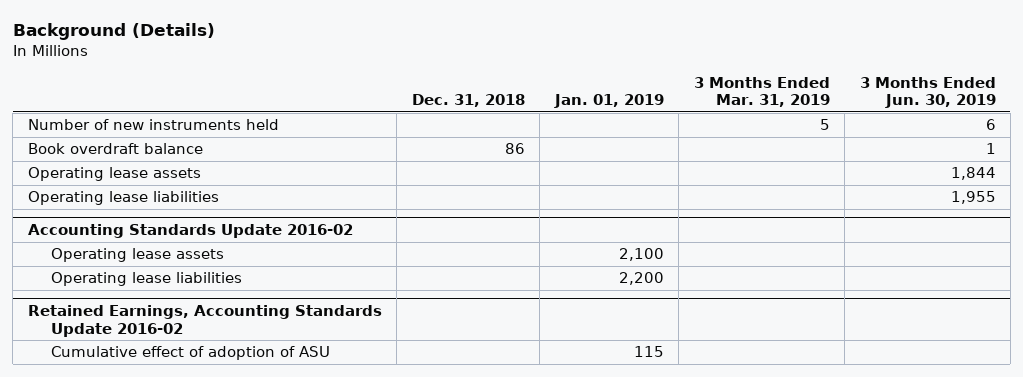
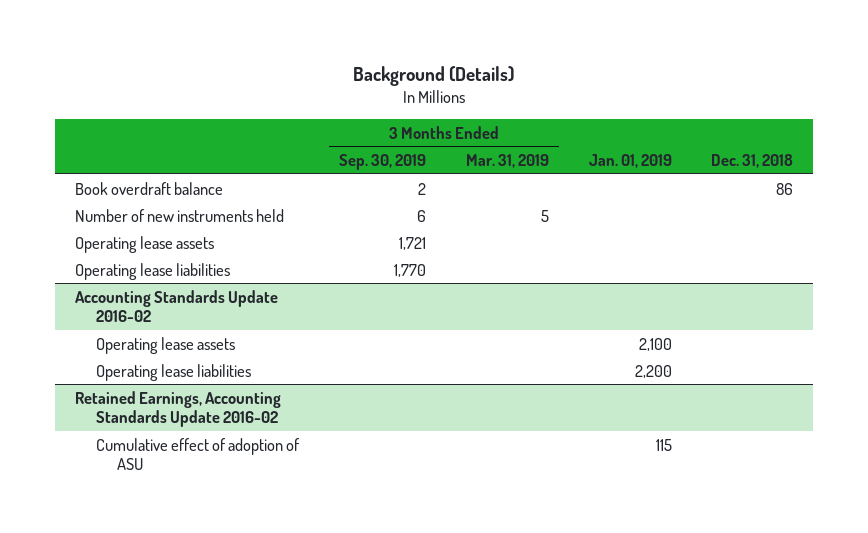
- | Dec. 31, 2018 | Jan. 01, 2019 | 3 Months Ended Mar. 31, 2019 | 3 Months Ended Jun. 30, 2019
+ | 3 Months Ended Sep. 30, 2019 | 3 Months Ended Mar. 31, 2019 | Jan. 01, 2019 | Dec. 31, 2018
moved down: Number of new instruments held | 6 | 5 | |

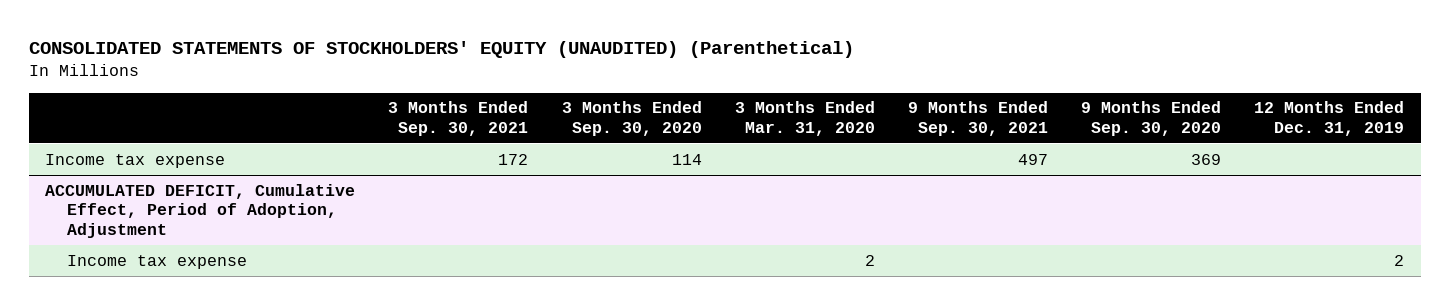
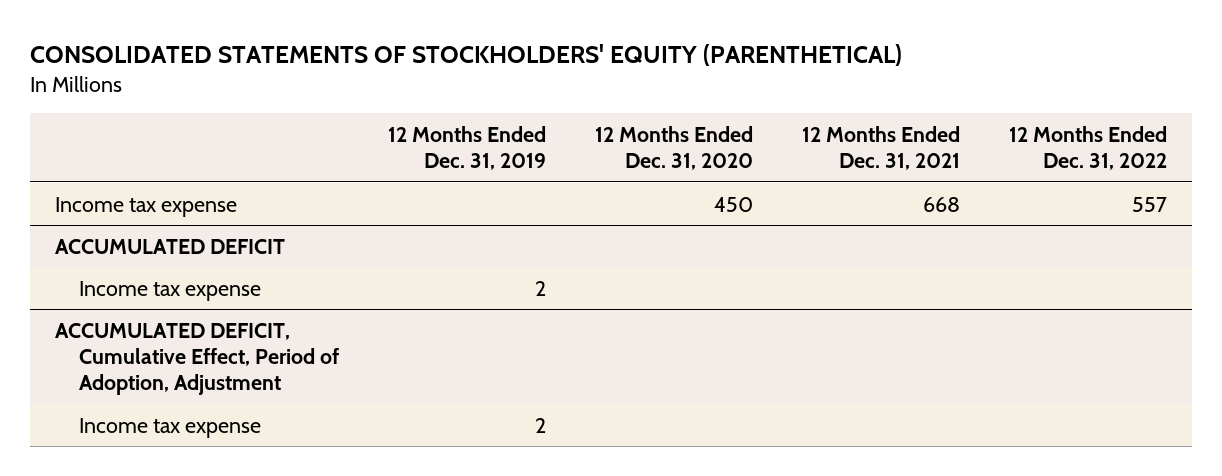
- CONSOLIDATED STATEMENTS OF STOCKHOLDERS' EQUITY (UNAUDITED) (Parenthetical)
+ CONSOLIDATED STATEMENTS OF STOCKHOLDERS' EQUITY (PARENTHETICAL)
- | 3 Months Ended Sep. 30, 2021 | 3 Months Ended Sep. 30, 2020 | 3 Months Ended Mar. 31, 2020 | 9 Months Ended Sep. 30, 2021 | 9 Months Ended Sep. 30, 2020 | 12 Months Ended Dec. 31, 2019
+ | 12 Months Ended Dec. 31, 2019 | 12 Months Ended Dec. 31, 2020 | 12 Months Ended Dec. 31, 2021 | 12 Months Ended Dec. 31, 2022
+ ACCUMULATED DEFICIT
+ Income tax expense | 2 | | |

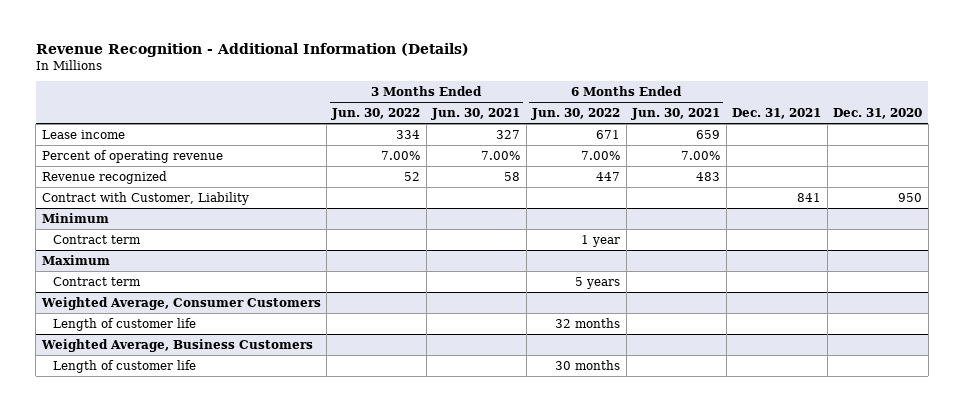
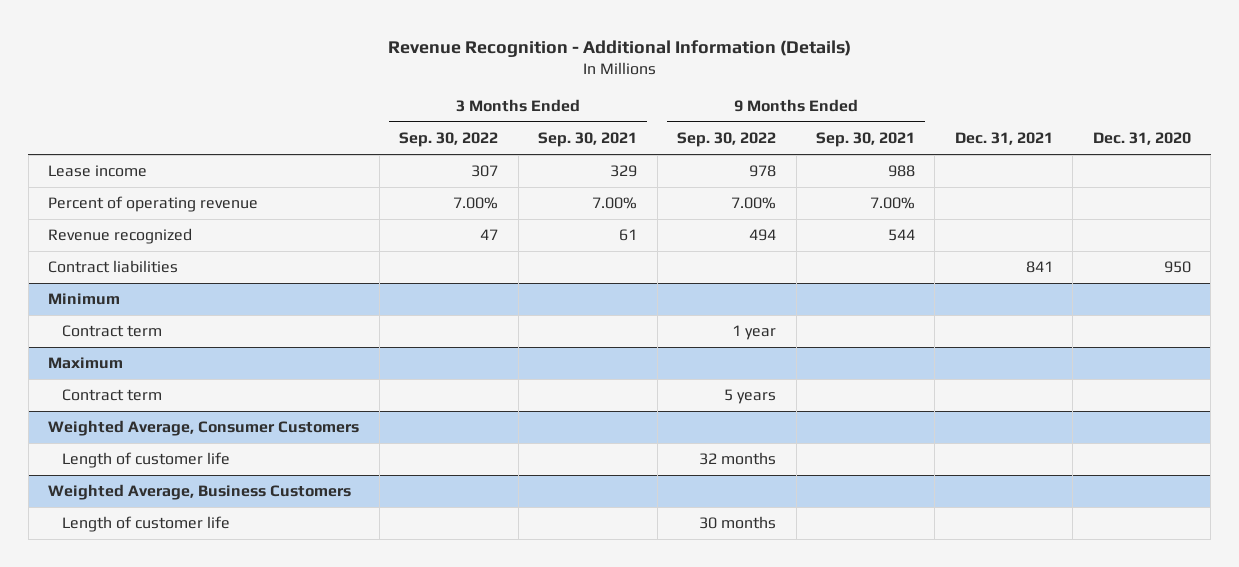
- | 3 Months Ended Jun. 30, 2022 | 3 Months Ended Jun. 30, 2021 | 6 Months Ended Jun. 30, 2022 | 6 Months Ended Jun. 30, 2021 | Dec. 31, 2021 | Dec. 31, 2020
+ | 3 Months Ended Sep. 30, 2022 | 3 Months Ended Sep. 30, 2021 | 9 Months Ended Sep. 30, 2022 | 9 Months Ended Sep. 30, 2021 | Dec. 31, 2021 | Dec. 31, 2020
- Contract with Customer, Liability | | | | | 841 | 950
+ Contract liabilities | | | | | 841 | 950

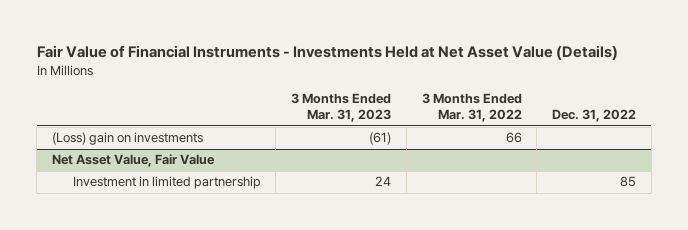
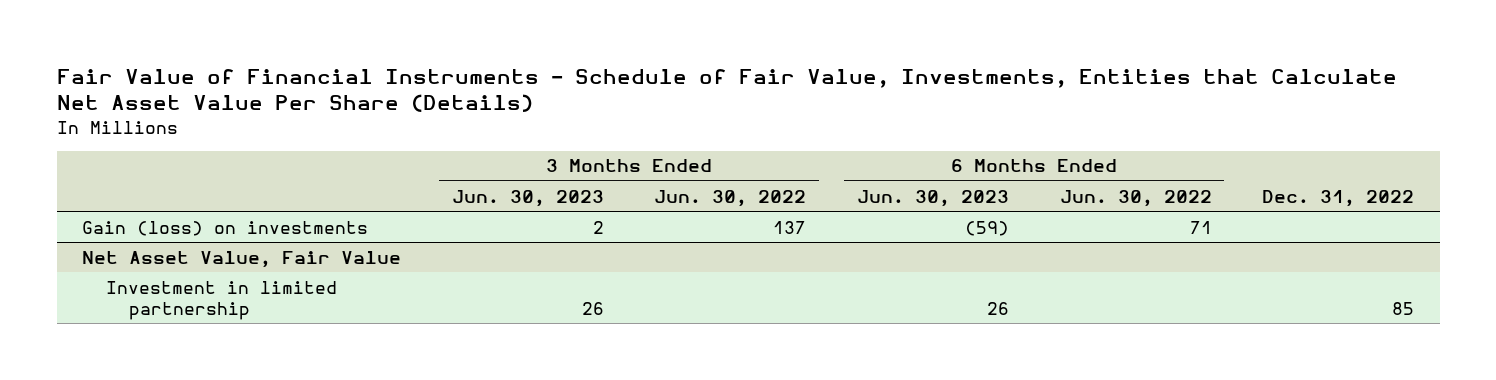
- Fair Value of Financial Instruments - Investments Held at Net Asset Value (Details)
+ Fair Value of Financial Instruments - Schedule of Fair Value, Investments, Entities that Calculate Net Asset Value Per Share (Details)
- | 3 Months Ended Mar. 31, 2023 | 3 Months Ended Mar. 31, 2022 | Dec. 31, 2022
+ | 3 Months Ended Jun. 30, 2023 | 3 Months Ended Jun. 30, 2022 | 6 Months Ended Jun. 30, 2023 | 6 Months Ended Jun. 30, 2022 | Dec. 31, 2022
- (Loss) gain on investments | (61) | 66 |
+ Gain (loss) on investments | 2 | 137 | (59) | 71 |

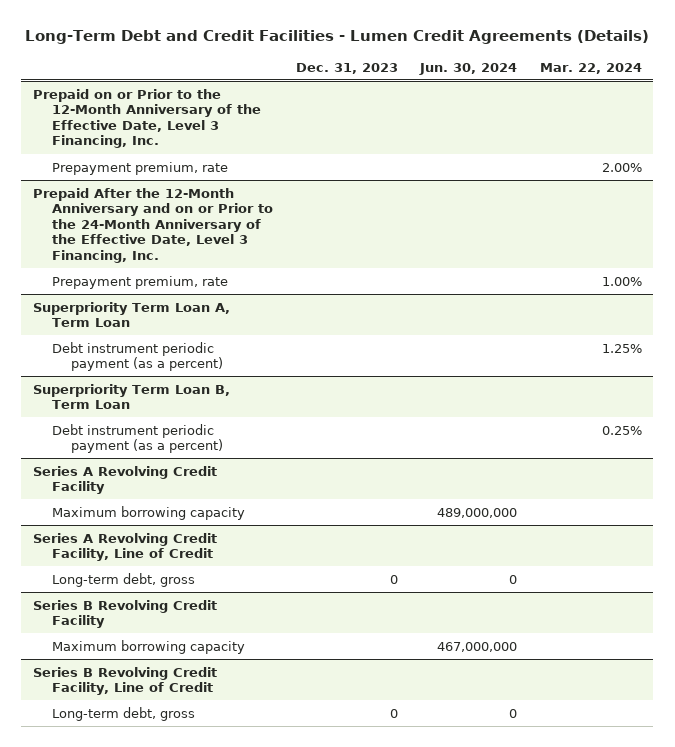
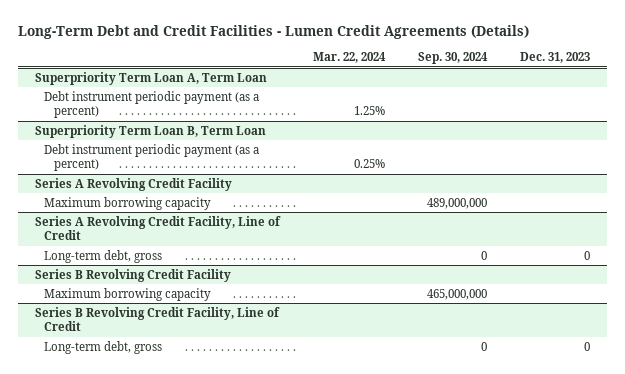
- | Dec. 31, 2023 | Jun. 30, 2024 | Mar. 22, 2024
+ | Mar. 22, 2024 | Sep. 30, 2024 | Dec. 31, 2023
- Prepaid on or Prior to the 12-Month Anniversary of the Effective Date, Level 3 Financing, Inc.
- Prepayment premium, rate | | | 2.00%
- Prepaid After the 12-Month Anniversary and on or Prior to the 24-Month Anniversary of the Effective Date, Level 3 Financing, Inc.
- Prepayment premium, rate | | | 1.00%

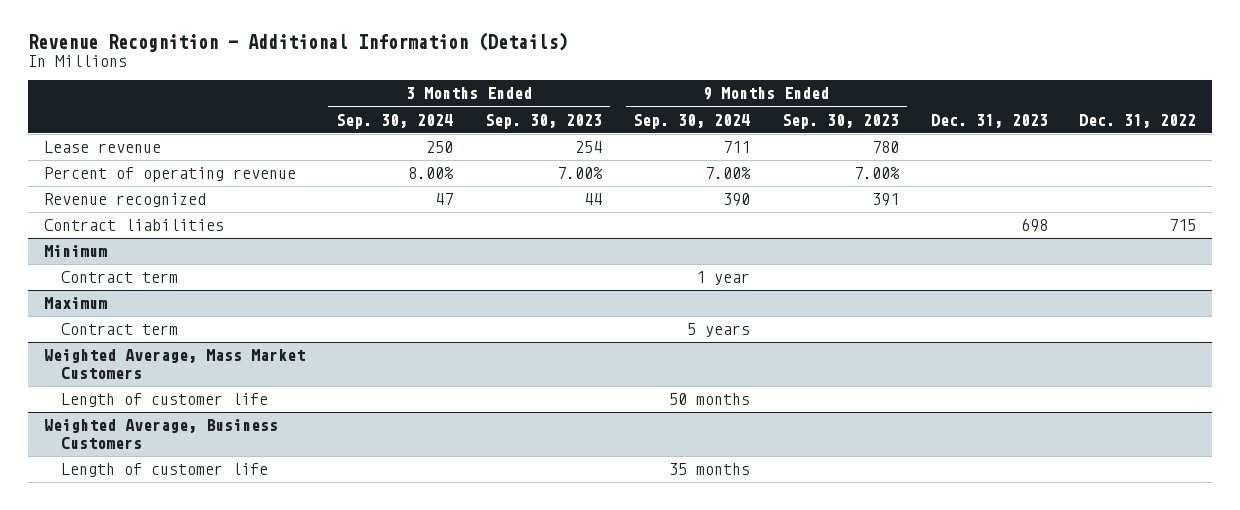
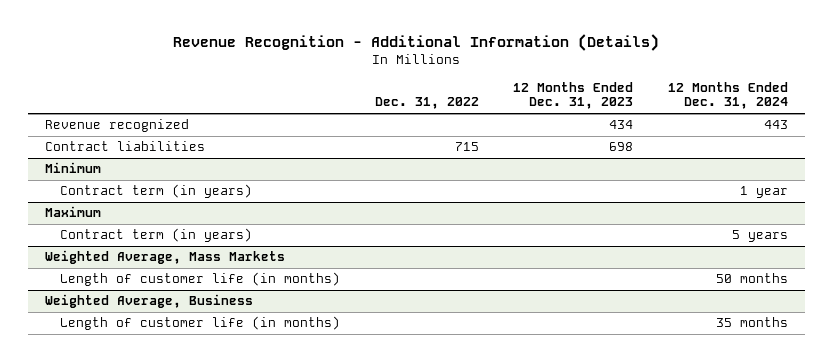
- | 3 Months Ended Sep. 30, 2024 | 3 Months Ended Sep. 30, 2023 | 9 Months Ended Sep. 30, 2024 | 9 Months Ended Sep. 30, 2023 | Dec. 31, 2023 | Dec. 31, 2022
+ | Dec. 31, 2022 | 12 Months Ended Dec. 31, 2023 | 12 Months Ended Dec. 31, 2024
- Lease revenue | 250 | 254 | 711 | 780 | |
- Percent of operating revenue | 8.00% | 7.00% | 7.00% | 7.00% | |
@ Minimum
- Contract term | | | 1 year | | |
+ Contract term (in years) | | | 1 year
@ Maximum
- Contract term | | | 5 years | | |
- Weighted Average, Mass Market Customers
- Length of customer life | | | 50 months | | |
- Weighted Average, Business Customers
- Length of customer life | | | 35 months | | |
@ Maximum
+ Contract term (in years) | | | 5 years
+ Weighted Average, Mass Markets
+ Length of customer life (in months) | | | 50 months
+ Weighted Average, Business
+ Length of customer life (in months) | | | 35 months

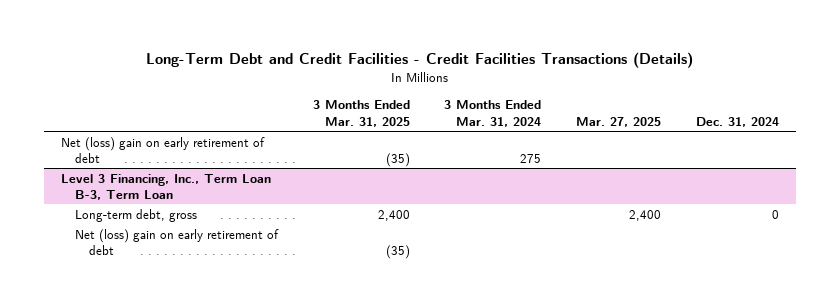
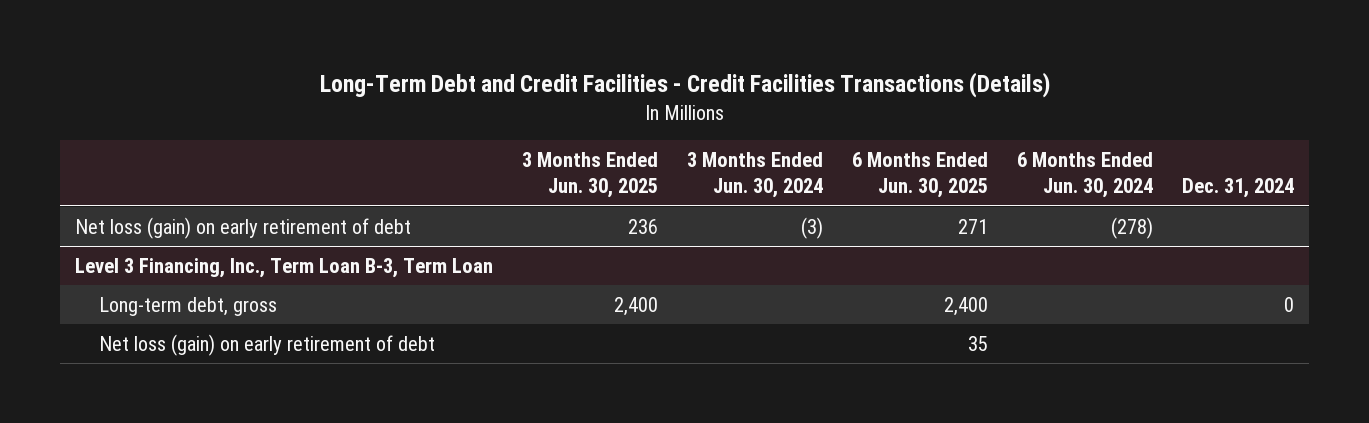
- | 3 Months Ended Mar. 31, 2025 | 3 Months Ended Mar. 31, 2024 | Mar. 27, 2025 | Dec. 31, 2024
+ | 3 Months Ended Jun. 30, 2025 | 3 Months Ended Jun. 30, 2024 | 6 Months Ended Jun. 30, 2025 | 6 Months Ended Jun. 30, 2024 | Dec. 31, 2024
- Net (loss) gain on early retirement of debt | (35) | 275 | |
+ Net loss (gain) on early retirement of debt | 236 | (3) | 271 | (278) |
@ Level 3 Financing, Inc., Term Loan B-3, Term Loan
- Net (loss) gain on early retirement of debt | (35) | | |
+ Net loss (gain) on early retirement of debt | | | 35 | |

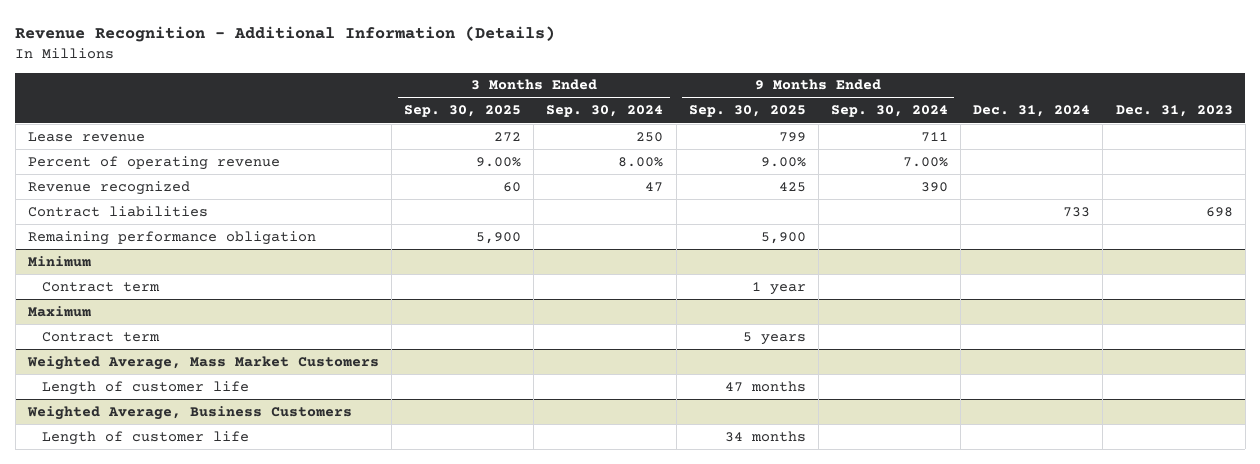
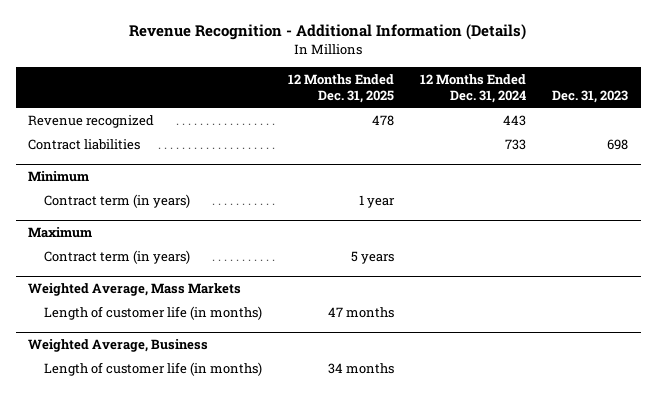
- | 3 Months Ended Sep. 30, 2025 | 3 Months Ended Sep. 30, 2024 | 9 Months Ended Sep. 30, 2025 | 9 Months Ended Sep. 30, 2024 | Dec. 31, 2024 | Dec. 31, 2023
+ | 12 Months Ended Dec. 31, 2025 | 12 Months Ended Dec. 31, 2024 | Dec. 31, 2023
- Lease revenue | 272 | 250 | 799 | 711 | |
- Percent of operating revenue | 9.00% | 8.00% | 9.00% | 7.00% | |
- Remaining performance obligation | 5,900 | | 5,900 | | |
@ Minimum
- Contract term | | | 1 year | | |
+ Contract term (in years) | 1 year | |
@ Maximum
- Contract term | | | 5 years | | |
- Weighted Average, Mass Market Customers
- Length of customer life | | | 47 months | | |
- Weighted Average, Business Customers
- Length of customer life | | | 34 months | | |
@ Maximum
+ Contract term (in years) | 5 years | |
+ Weighted Average, Mass Markets
+ Length of customer life (in months) | 47 months | |
+ Weighted Average, Business
+ Length of customer life (in months) | 34 months | |

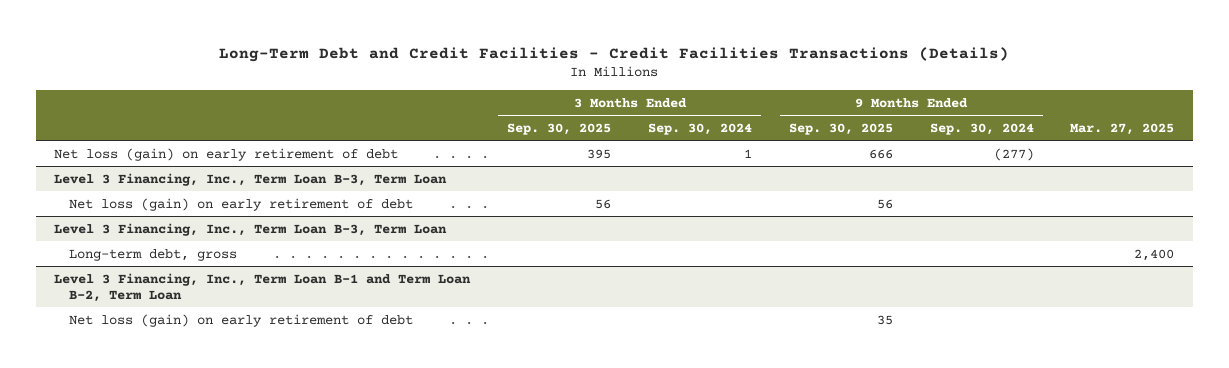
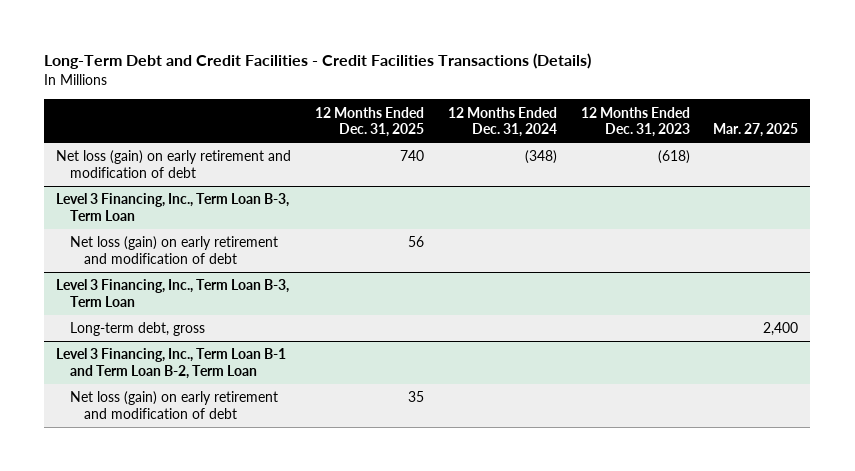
- | 3 Months Ended Sep. 30, 2025 | 3 Months Ended Sep. 30, 2024 | 9 Months Ended Sep. 30, 2025 | 9 Months Ended Sep. 30, 2024 | Mar. 27, 2025
+ | 12 Months Ended Dec. 31, 2025 | 12 Months Ended Dec. 31, 2024 | 12 Months Ended Dec. 31, 2023 | Mar. 27, 2025
- Net loss (gain) on early retirement of debt | 395 | 1 | 666 | (277) |
+ Net loss (gain) on early retirement and modification of debt | 740 | (348) | (618) |
@ Level 3 Financing, Inc., Term Loan B-3, Term Loan
- Net loss (gain) on early retirement of debt | 56 | | 56 | |
+ Net loss (gain) on early retirement and modification of debt | 56 | | |
@ Level 3 Financing, Inc., Term Loan B-1 and Term Loan B-2, Term Loan
- Net loss (gain) on early retirement of debt | | | 35 | |
+ Net loss (gain) on early retirement and modification of debt | 35 | | |

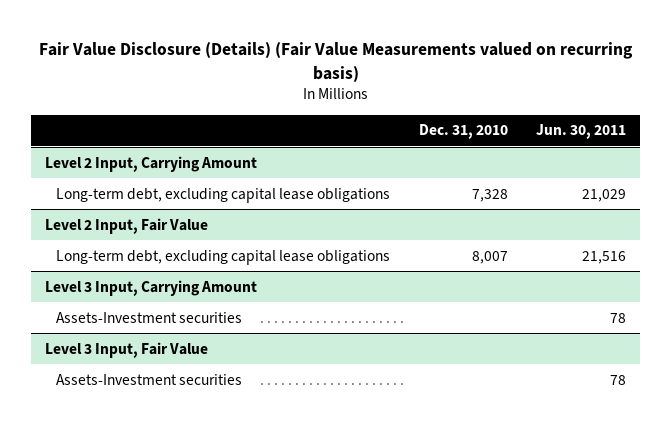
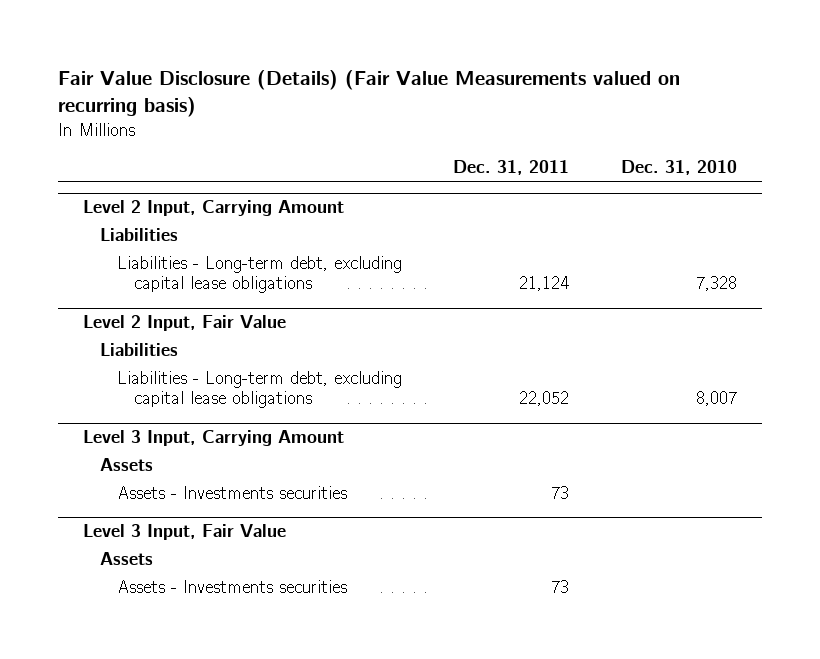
- | Dec. 31, 2010 | Jun. 30, 2011
+ | Dec. 31, 2011 | Dec. 31, 2010
@ Level 2 Input, Carrying Amount
- Long-term debt, excluding capital lease obligations | 7,328 | 21,029
+ Liabilities
+ Liabilities - Long-term debt, excluding capital lease obligations | 21,124 | 7,328
@ Level 2 Input, Fair Value
- Long-term debt, excluding capital lease obligations | 8,007 | 21,516
+ Liabilities
+ Liabilities - Long-term debt, excluding capital lease obligations | 22,052 | 8,007
@ Level 3 Input, Carrying Amount
- Assets-Investment securities | | 78
+ Assets
+ Assets - Investments securities | 73 |
@ Level 3 Input, Fair Value
- Assets-Investment securities | | 78
+ Assets
+ Assets - Investments securities | 73 |

